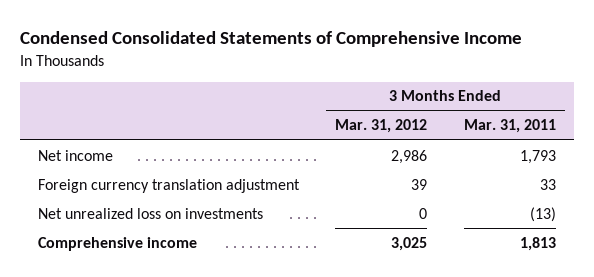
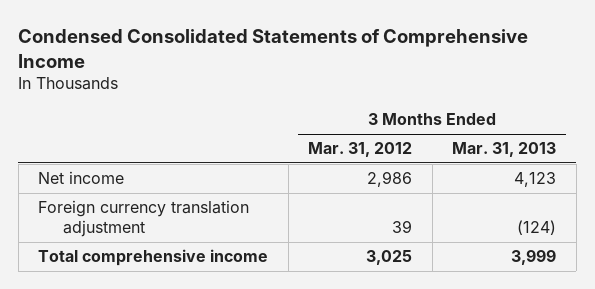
- | 3 Months Ended Mar. 31, 2012 | 3 Months Ended Mar. 31, 2011
+ | 3 Months Ended Mar. 31, 2012 | 3 Months Ended Mar. 31, 2013
- Net unrealized loss on investments | 0 | (13)
- Comprehensive income | 3,025 | 1,813
+ Total comprehensive income | 3,025 | 3,999

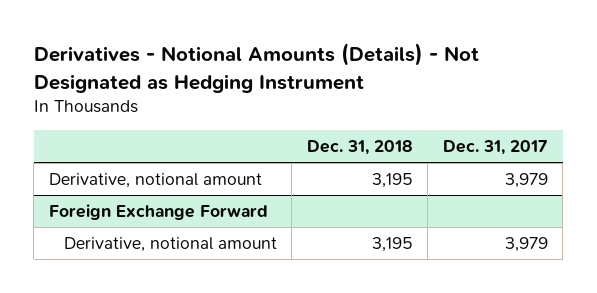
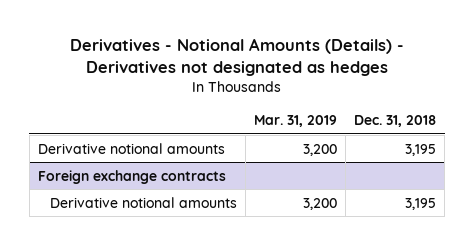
- Derivatives - Notional Amounts (Details) - Not Designated as Hedging Instrument
+ Derivatives - Notional Amounts (Details) - Derivatives not designated as hedges
- | Dec. 31, 2018 | Dec. 31, 2017
+ | Mar. 31, 2019 | Dec. 31, 2018
- Derivative, notional amount | 3,195 | 3,979
- Foreign Exchange Forward
- Derivative, notional amount | 3,195 | 3,979
+ Derivative notional amounts | 3,200 | 3,195
+ Foreign exchange contracts
+ Derivative notional amounts | 3,200 | 3,195

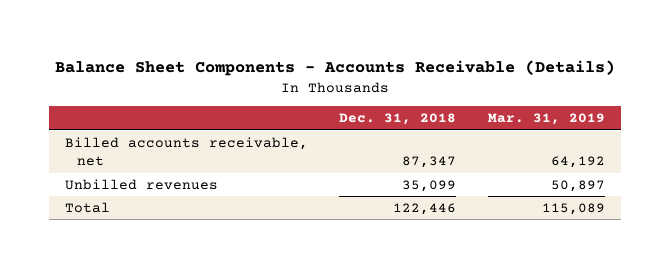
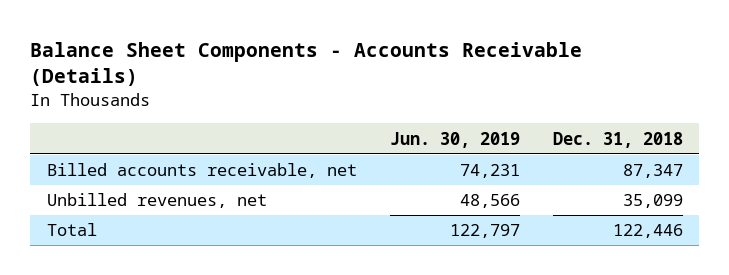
- | Dec. 31, 2018 | Mar. 31, 2019
+ | Jun. 30, 2019 | Dec. 31, 2018
- Unbilled revenues | 35,099 | 50,897
+ Unbilled revenues, net | 48,566 | 35,099

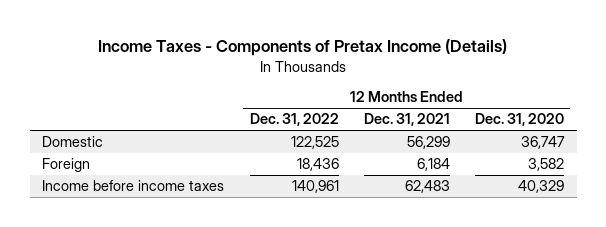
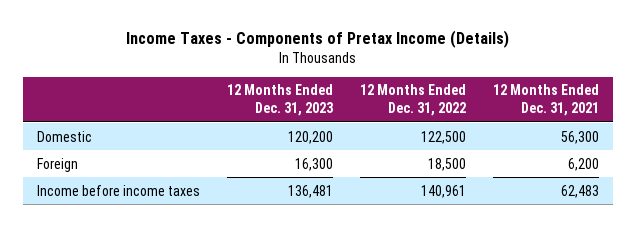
- | 12 Months Ended Dec. 31, 2022 | 12 Months Ended Dec. 31, 2021 | 12 Months Ended Dec. 31, 2020
+ | 12 Months Ended Dec. 31, 2023 | 12 Months Ended Dec. 31, 2022 | 12 Months Ended Dec. 31, 2021
- Domestic | 122,525 | 56,299 | 36,747
- Foreign | 18,436 | 6,184 | 3,582
+ Domestic | 120,200 | 122,500 | 56,300
+ Foreign | 16,300 | 18,500 | 6,200

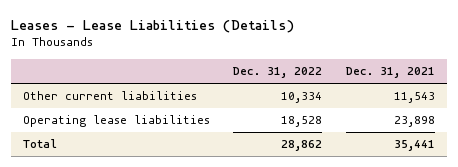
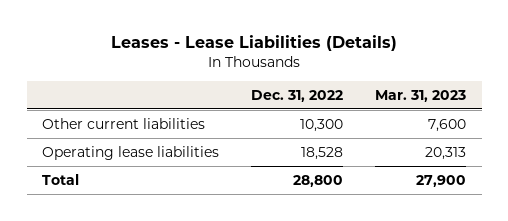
- | Dec. 31, 2022 | Dec. 31, 2021
+ | Dec. 31, 2022 | Mar. 31, 2023
- Other current liabilities | 10,334 | 11,543
+ Other current liabilities | 10,300 | 7,600
- Total | 28,862 | 35,441
+ Total | 28,800 | 27,900

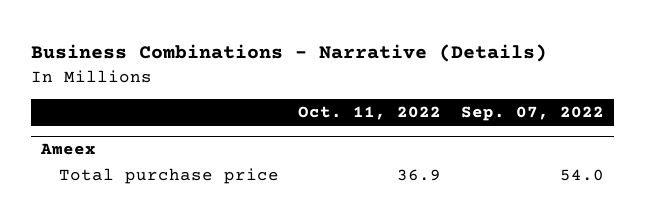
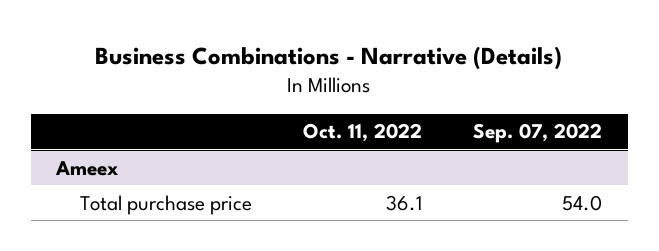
@ Ameex
- Total purchase price | 36.9 | 54.0
+ Total purchase price | 36.1 | 54.0

